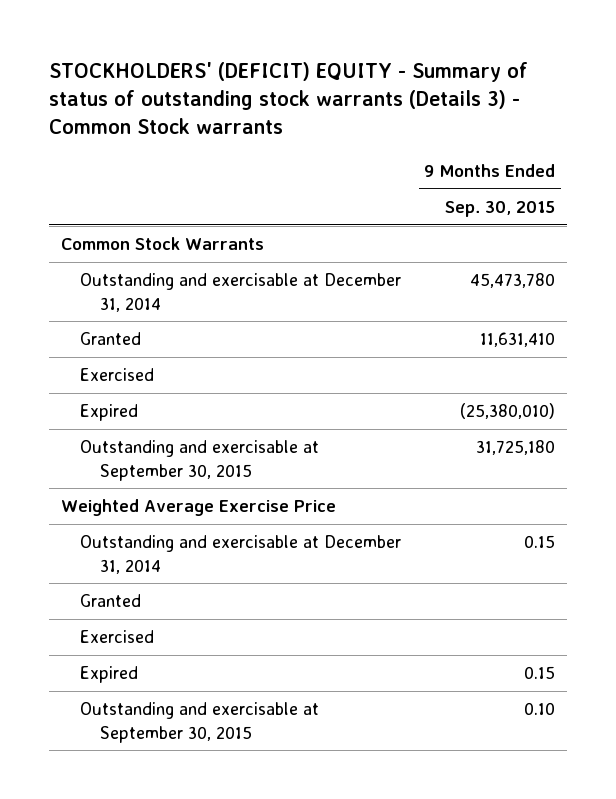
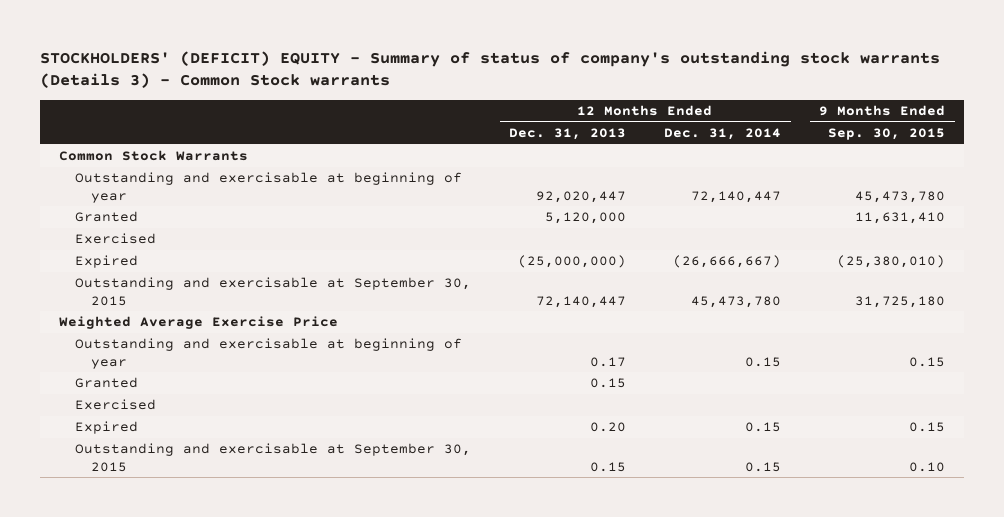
- STOCKHOLDERS' (DEFICIT) EQUITY - Summary of status of outstanding stock warrants (Details 3) - Common Stock warrants
+ STOCKHOLDERS' (DEFICIT) EQUITY - Summary of status of company's outstanding stock warrants (Details 3) - Common Stock warrants
- | 9 Months Ended Sep. 30, 2015
+ | 12 Months Ended Dec. 31, 2013 | 12 Months Ended Dec. 31, 2014 | 9 Months Ended Sep. 30, 2015
- Outstanding and exercisable at December 31, 2014 | 45,473,780
+ Outstanding and exercisable at beginning of year | 92,020,447 | 72,140,447 | 45,473,780
- Outstanding and exercisable at December 31, 2014 | 0.15
+ Outstanding and exercisable at beginning of year | 0.17 | 0.15 | 0.15

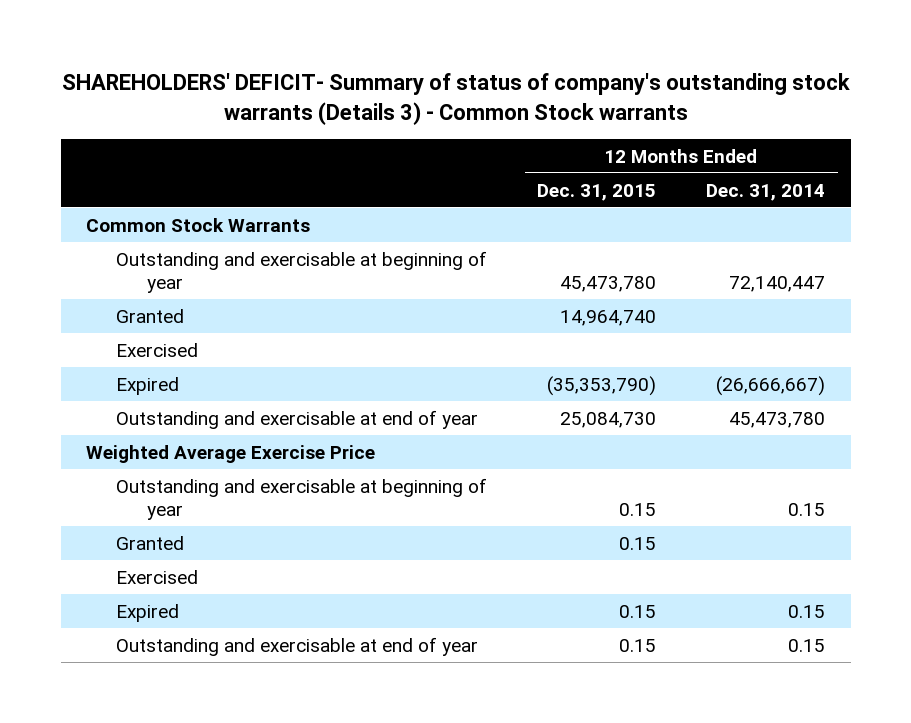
- STOCKHOLDERS' (DEFICIT) EQUITY - Summary of status of company's outstanding stock warrants (Details 3) - Common Stock warrants
+ SHAREHOLDERS' DEFICIT- Summary of status of company's outstanding stock warrants (Details 3) - Common Stock warrants
- | 12 Months Ended Dec. 31, 2013 | 12 Months Ended Dec. 31, 2014 | 9 Months Ended Sep. 30, 2015
+ | 12 Months Ended Dec. 31, 2015 | 12 Months Ended Dec. 31, 2014
- Outstanding and exercisable at September 30, 2015 | 72,140,447 | 45,473,780 | 31,725,180
+ Outstanding and exercisable at end of year | 25,084,730 | 45,473,780
- Outstanding and exercisable at September 30, 2015 | 0.15 | 0.15 | 0.10
+ Outstanding and exercisable at end of year | 0.15 | 0.15

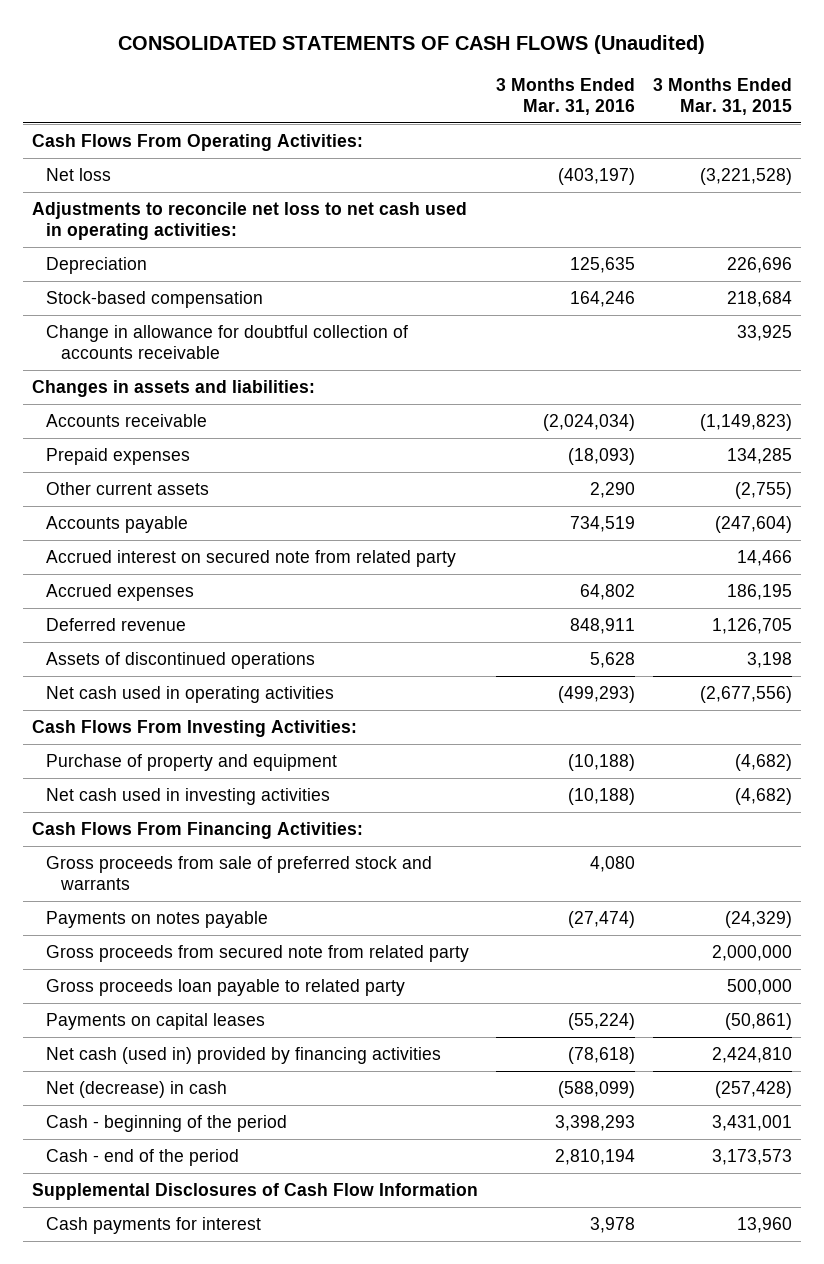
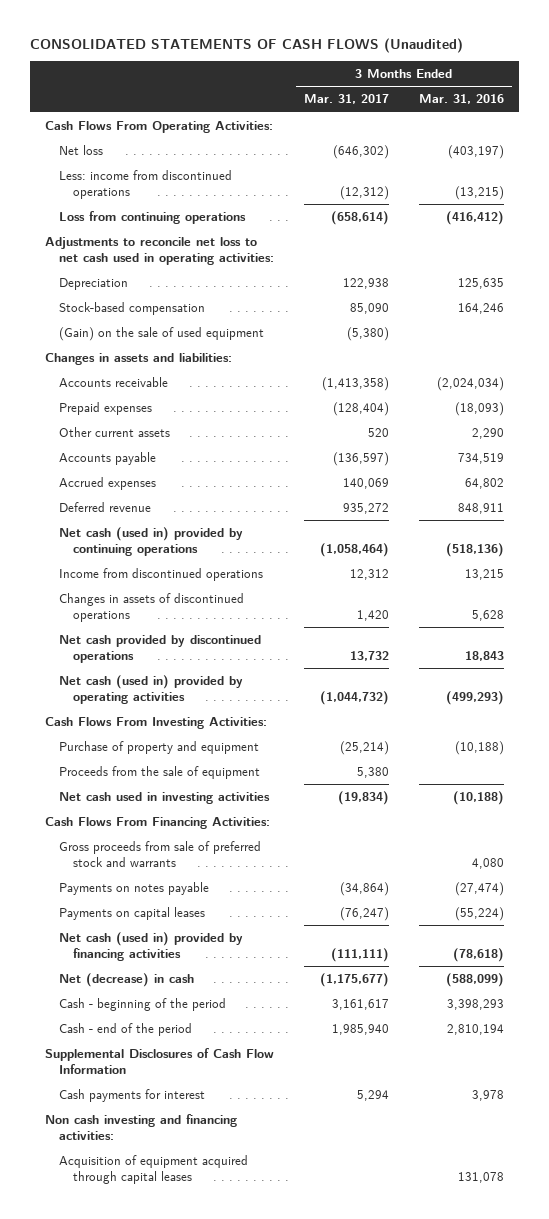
- | 3 Months Ended Mar. 31, 2016 | 3 Months Ended Mar. 31, 2015
+ | 3 Months Ended Mar. 31, 2017 | 3 Months Ended Mar. 31, 2016
+ Less: income from discontinued operations | (12,312) | (13,215)
+ Loss from continuing operations | (658,614) | (416,412)
- Change in allowance for doubtful collection of accounts receivable | | 33,925
+ (Gain) on the sale of used equipment | (5,380) |
- Accrued interest on secured note from related party | | 14,466
- Assets of discontinued operations | 5,628 | 3,198
- Net cash used in operating activities | (499,293) | (2,677,556)
+ Net cash (used in) provided by continuing operations | (1,058,464) | (518,136)
+ Income from discontinued operations | 12,312 | 13,215
+ Changes in assets of discontinued operations | 1,420 | 5,628
+ Net cash provided by discontinued operations | 13,732 | 18,843
+ Net cash (used in) provided by operating activities | (1,044,732) | (499,293)
+ Proceeds from the sale of equipment | 5,380 |
- Gross proceeds from secured note from related party | | 2,000,000
- Gross proceeds loan payable to related party | | 500,000
+ Non cash investing and financing activities:
+ Acquisition of equipment acquired through capital leases | | 131,078

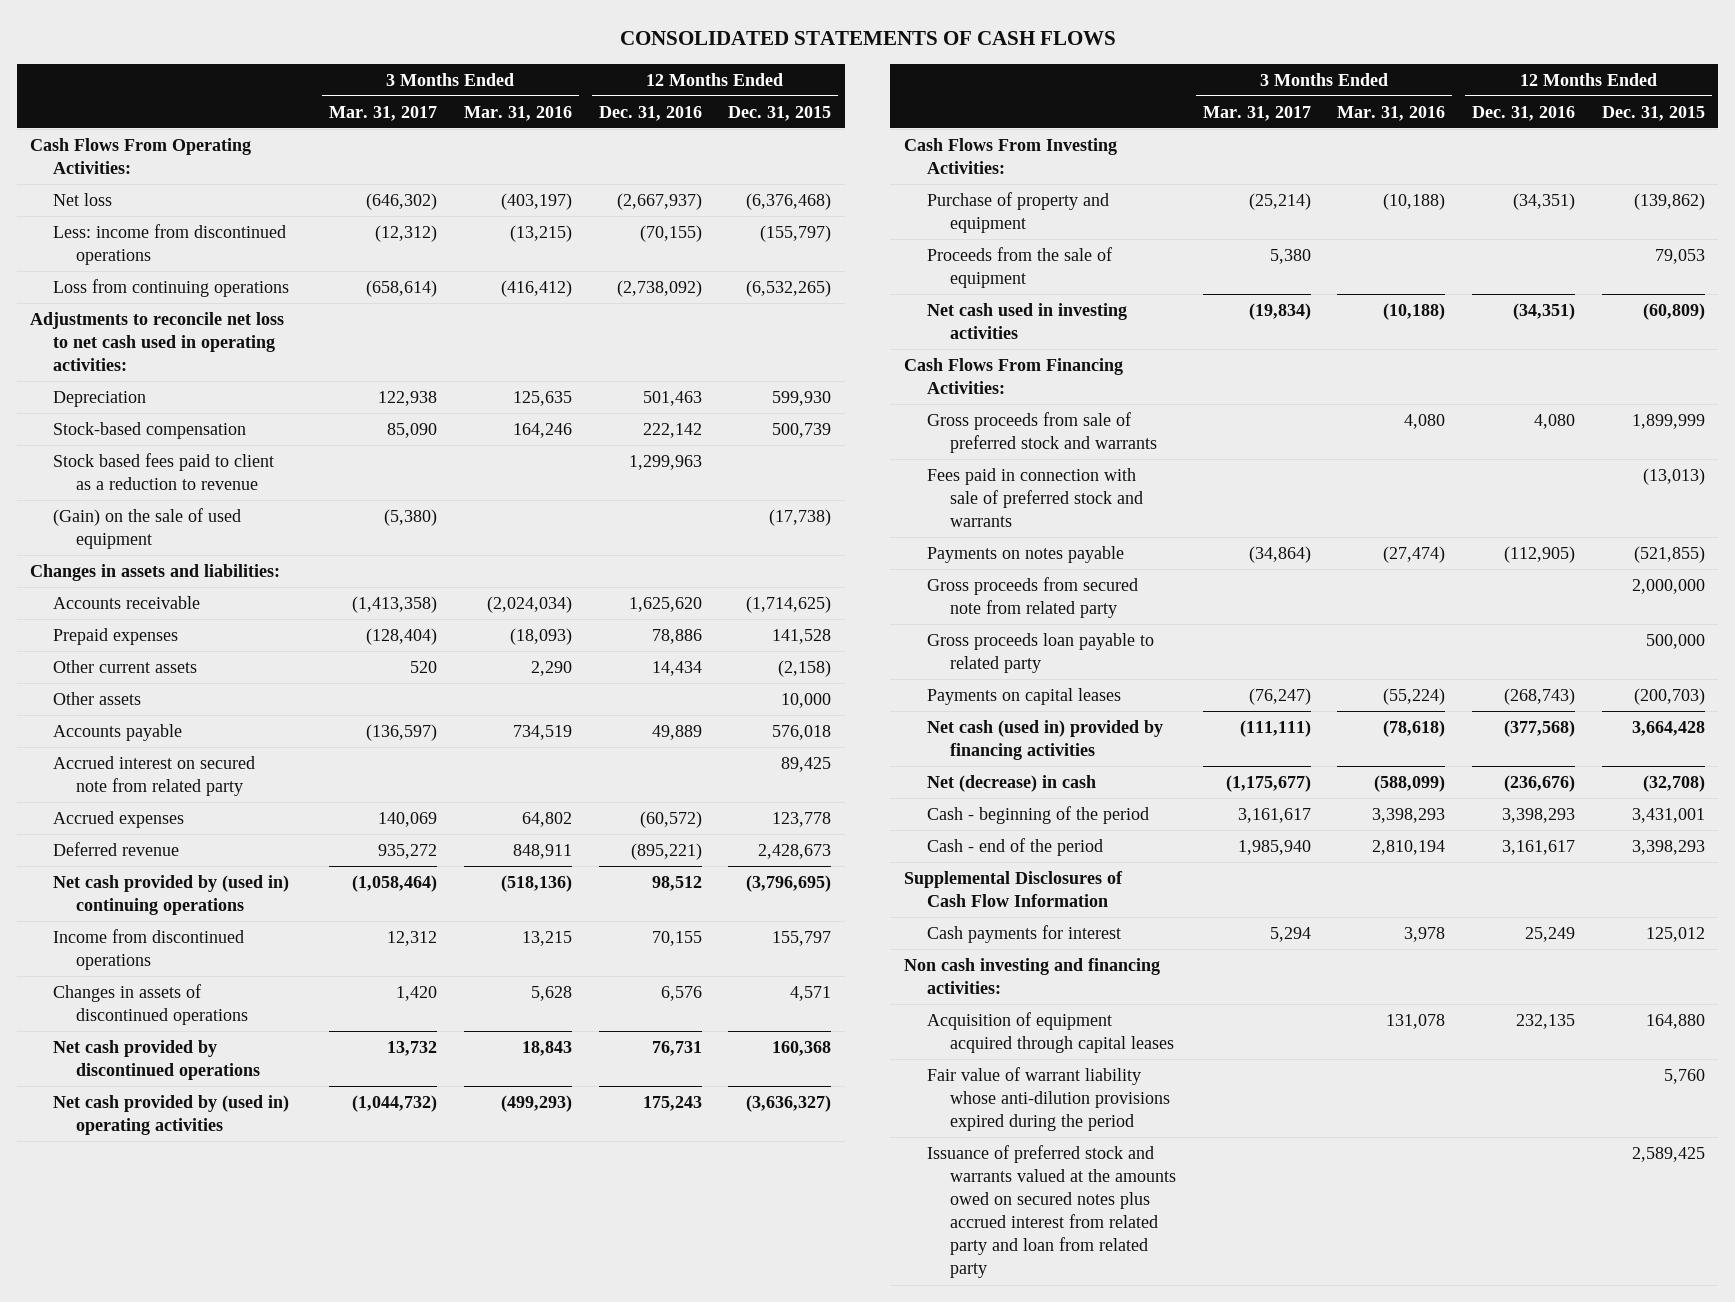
- CONSOLIDATED STATEMENTS OF CASH FLOWS (Unaudited)
+ CONSOLIDATED STATEMENTS OF CASH FLOWS
- | 3 Months Ended Mar. 31, 2017 | 3 Months Ended Mar. 31, 2016
+ | 3 Months Ended Mar. 31, 2017 | 3 Months Ended Mar. 31, 2016 | 12 Months Ended Dec. 31, 2016 | 12 Months Ended Dec. 31, 2015
+ Stock based fees paid to client as a reduction to revenue | | | 1,299,963 |
+ Other assets | | | | 10,000
+ Accrued interest on secured note from related party | | | | 89,425
- Net cash (used in) provided by continuing operations | (1,058,464) | (518,136)
+ Net cash provided by (used in) continuing operations | (1,058,464) | (518,136) | 98,512 | (3,796,695)
- Net cash (used in) provided by operating activities | (1,044,732) | (499,293)
+ Net cash provided by (used in) operating activities | (1,044,732) | (499,293) | 175,243 | (3,636,327)
+ Fees paid in connection with sale of preferred stock and warrants | | | | (13,013)
+ Gross proceeds from secured note from related party | | | | 2,000,000
+ Gross proceeds loan payable to related party | | | | 500,000
+ Fair value of warrant liability whose anti-dilution provisions expired during the period | | | | 5,760
+ Issuance of preferred stock and warrants valued at the amounts owed on secured notes plus accrued interest from related party and loan from related party | | | | 2,589,425

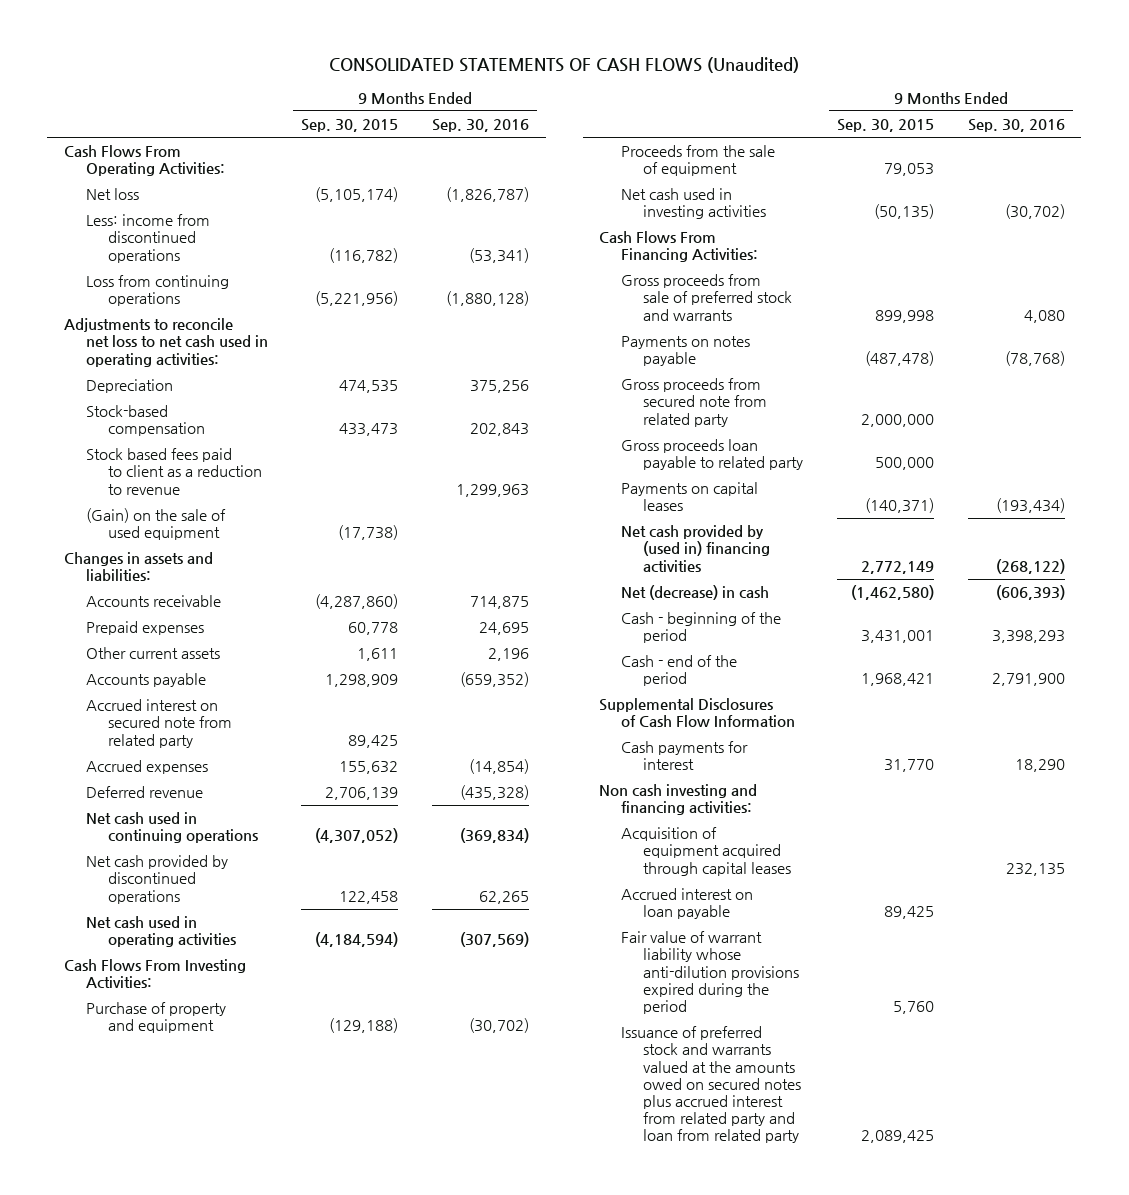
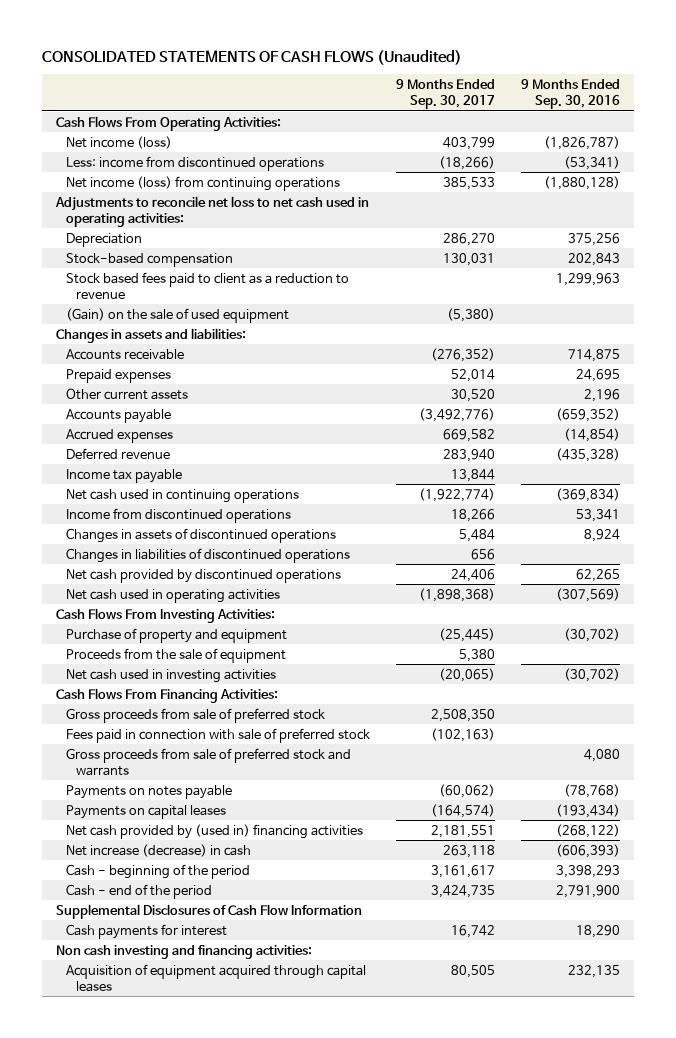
- | 9 Months Ended Sep. 30, 2015 | 9 Months Ended Sep. 30, 2016
+ | 9 Months Ended Sep. 30, 2017 | 9 Months Ended Sep. 30, 2016
- Net loss | (5,105,174) | (1,826,787)
+ Net income (loss) | 403,799 | (1,826,787)
- Loss from continuing operations | (5,221,956) | (1,880,128)
+ Net income (loss) from continuing operations | 385,533 | (1,880,128)
- Accrued interest on secured note from related party | 89,425 |
+ Income tax payable | 13,844 |
+ Income from discontinued operations | 18,266 | 53,341
+ Changes in assets of discontinued operations | 5,484 | 8,924
+ Changes in liabilities of discontinued operations | 656 |
+ Gross proceeds from sale of preferred stock | 2,508,350 |
+ Fees paid in connection with sale of preferred stock | (102,163) |
- Gross proceeds from secured note from related party | 2,000,000 |
- Gross proceeds loan payable to related party | 500,000 |
- Net (decrease) in cash | (1,462,580) | (606,393)
+ Net increase (decrease) in cash | 263,118 | (606,393)
- Accrued interest on loan payable | 89,425 |
- Fair value of warrant liability whose anti-dilution provisions expired during the period | 5,760 |
- Issuance of preferred stock and warrants valued at the amounts owed on secured notes plus accrued interest from related party and loan from related party | 2,089,425 |

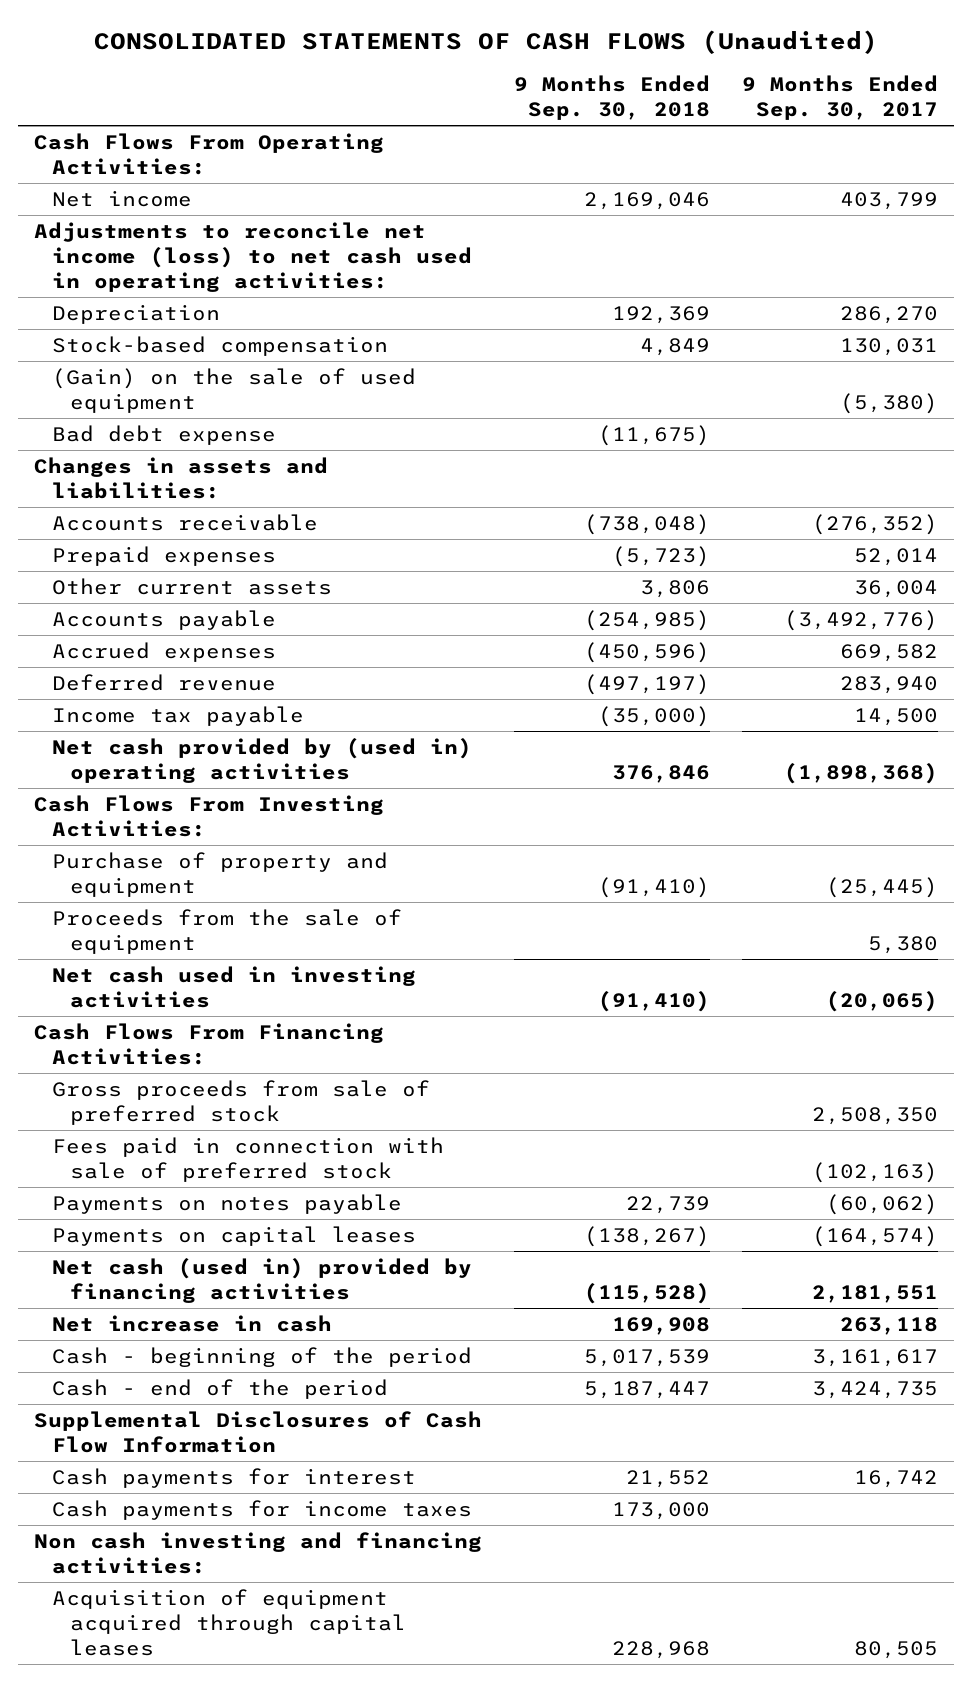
- | 9 Months Ended Sep. 30, 2017 | 9 Months Ended Sep. 30, 2016
+ | 9 Months Ended Sep. 30, 2018 | 9 Months Ended Sep. 30, 2017
- Net income (loss) | 403,799 | (1,826,787)
- Less: income from discontinued operations | (18,266) | (53,341)
- Net income (loss) from continuing operations | 385,533 | (1,880,128)
- Adjustments to reconcile net loss to net cash used in operating activities:
+ Net income | 2,169,046 | 403,799
+ Adjustments to reconcile net income (loss) to net cash used in operating activities:
- Stock based fees paid to client as a reduction to revenue | | 1,299,963
+ Bad debt expense | (11,675) |
- Other current assets | 30,520 | 2,196
+ Other current assets | 3,806 | 36,004
- Income tax payable | 13,844 |
- Net cash used in continuing operations | (1,922,774) | (369,834)
- Income from discontinued operations | 18,266 | 53,341
- Changes in assets of discontinued operations | 5,484 | 8,924
- Changes in liabilities of discontinued operations | 656 |
- Net cash provided by discontinued operations | 24,406 | 62,265
- Net cash used in operating activities | (1,898,368) | (307,569)
+ Income tax payable | (35,000) | 14,500
+ Net cash provided by (used in) operating activities | 376,846 | (1,898,368)
- Gross proceeds from sale of preferred stock and warrants | | 4,080
- Net cash provided by (used in) financing activities | 2,181,551 | (268,122)
- Net increase (decrease) in cash | 263,118 | (606,393)
+ Net cash (used in) provided by financing activities | (115,528) | 2,181,551
+ Net increase in cash | 169,908 | 263,118
+ Cash payments for income taxes | 173,000 |

